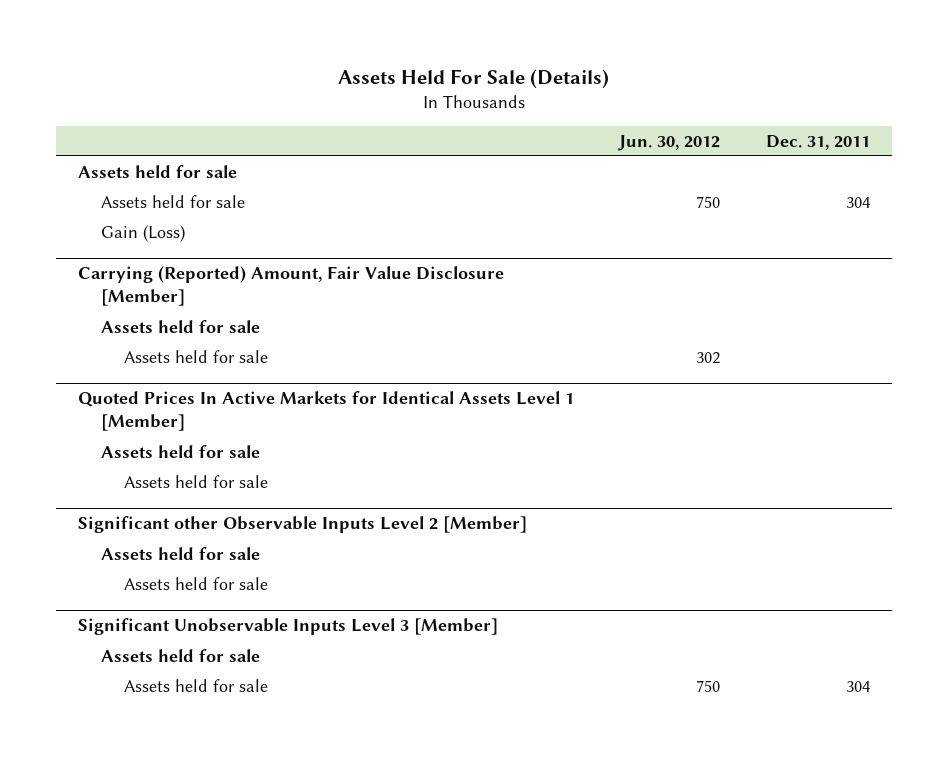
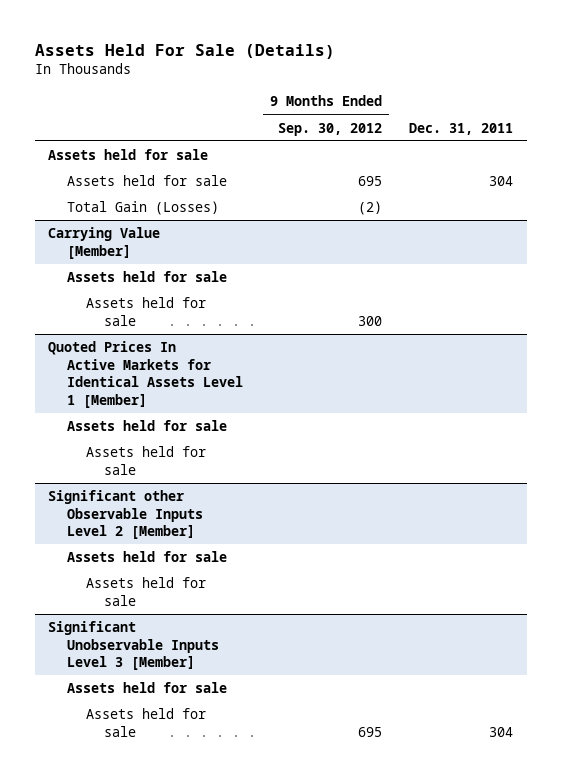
- | Jun. 30, 2012 | Dec. 31, 2011
+ | 9 Months Ended Sep. 30, 2012 | Dec. 31, 2011
- Gain (Loss)
- Carrying (Reported) Amount, Fair Value Disclosure [Member]
+ Total Gain (Losses) | (2) |
+ Carrying Value [Member]

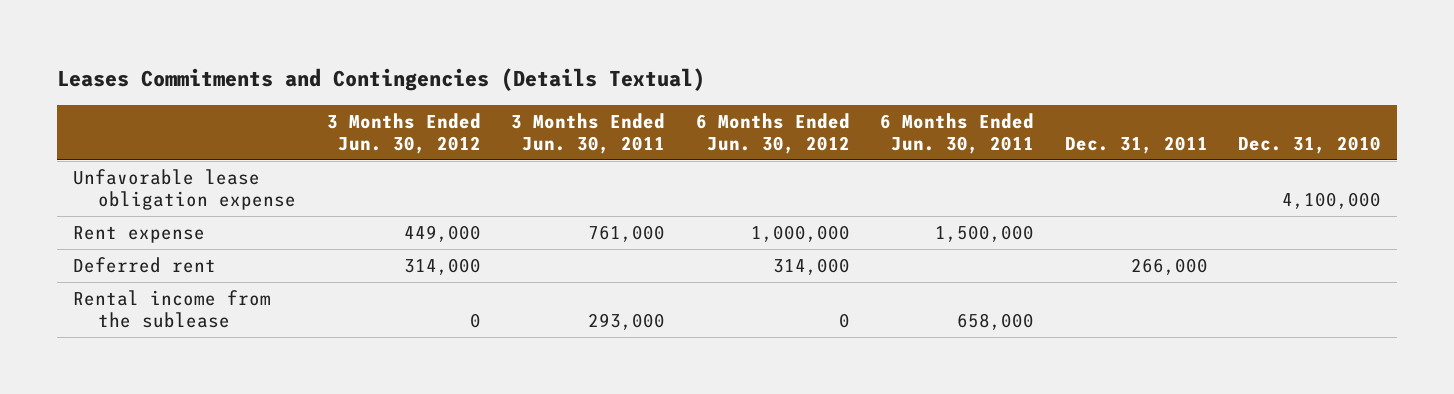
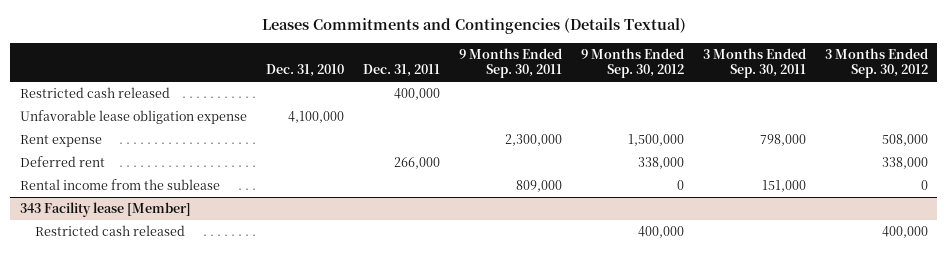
- | 3 Months Ended Jun. 30, 2012 | 3 Months Ended Jun. 30, 2011 | 6 Months Ended Jun. 30, 2012 | 6 Months Ended Jun. 30, 2011 | Dec. 31, 2011 | Dec. 31, 2010
+ | Dec. 31, 2010 | Dec. 31, 2011 | 9 Months Ended Sep. 30, 2011 | 9 Months Ended Sep. 30, 2012 | 3 Months Ended Sep. 30, 2011 | 3 Months Ended Sep. 30, 2012
+ Restricted cash released | | 400,000 | | | |
+ 343 Facility lease [Member]
+ Restricted cash released | | | | 400,000 | | 400,000

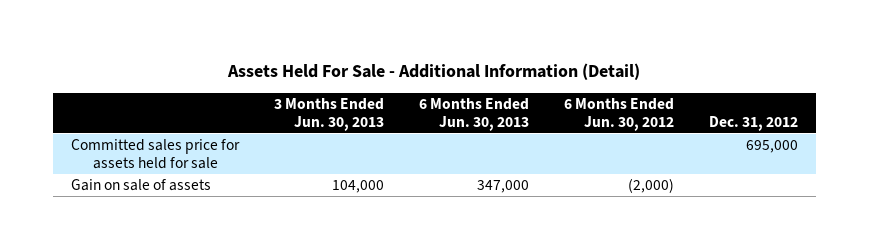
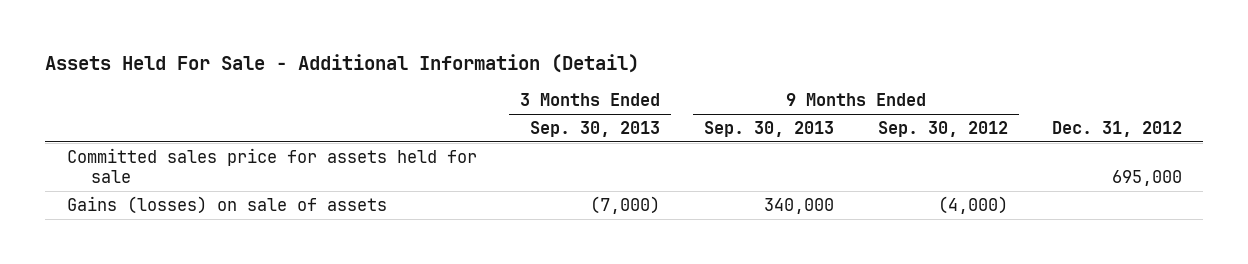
- | 3 Months Ended Jun. 30, 2013 | 6 Months Ended Jun. 30, 2013 | 6 Months Ended Jun. 30, 2012 | Dec. 31, 2012
+ | 3 Months Ended Sep. 30, 2013 | 9 Months Ended Sep. 30, 2013 | 9 Months Ended Sep. 30, 2012 | Dec. 31, 2012
- Gain on sale of assets | 104,000 | 347,000 | (2,000) |
+ Gains (losses) on sale of assets | (7,000) | 340,000 | (4,000) |

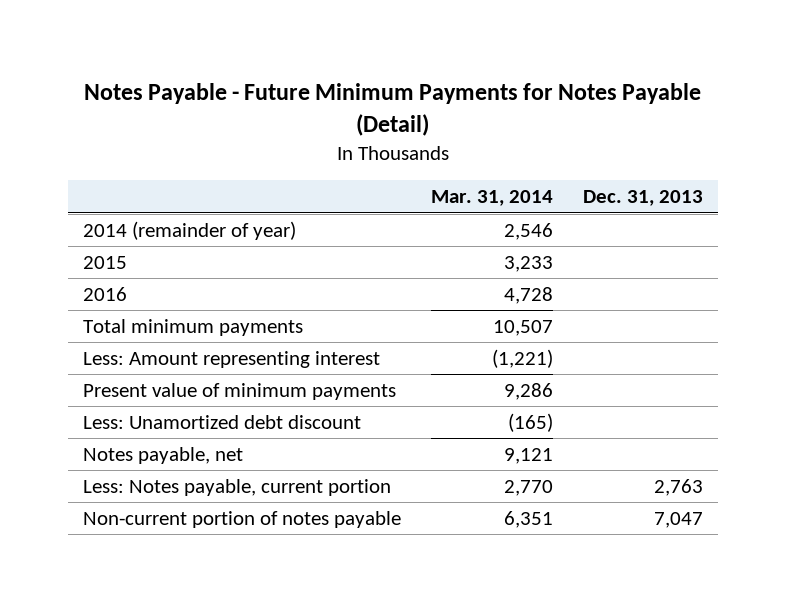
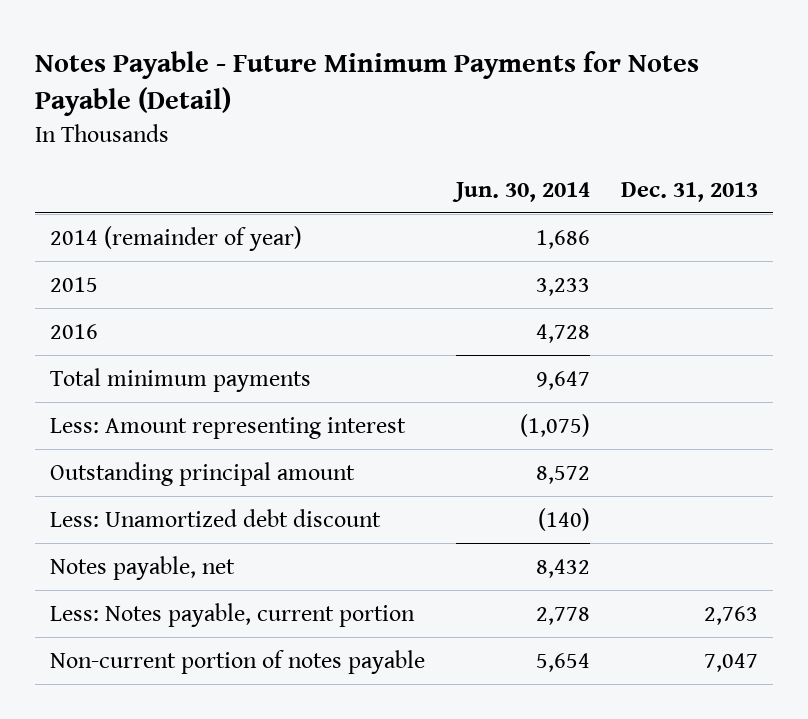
- | Mar. 31, 2014 | Dec. 31, 2013
+ | Jun. 30, 2014 | Dec. 31, 2013
- Present value of minimum payments | 9,286 |
+ Outstanding principal amount | 8,572 |

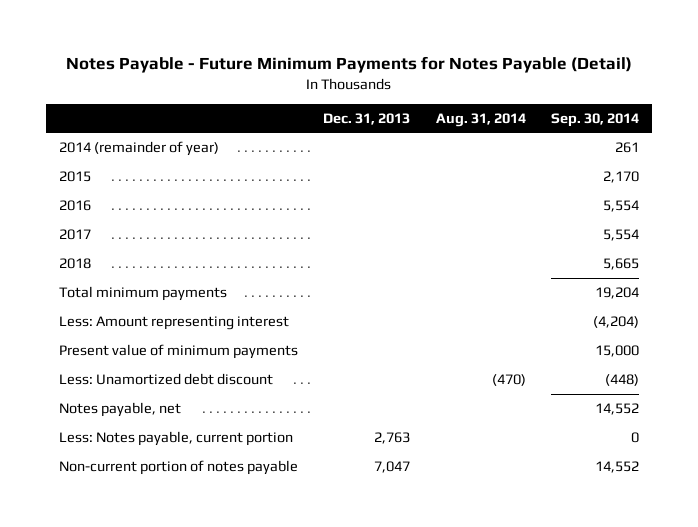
- | Jun. 30, 2014 | Dec. 31, 2013
+ | Dec. 31, 2013 | Aug. 31, 2014 | Sep. 30, 2014
+ 2017 | | | 5,554
+ 2018 | | | 5,665
- Outstanding principal amount | 8,572 |
+ Present value of minimum payments | | | 15,000

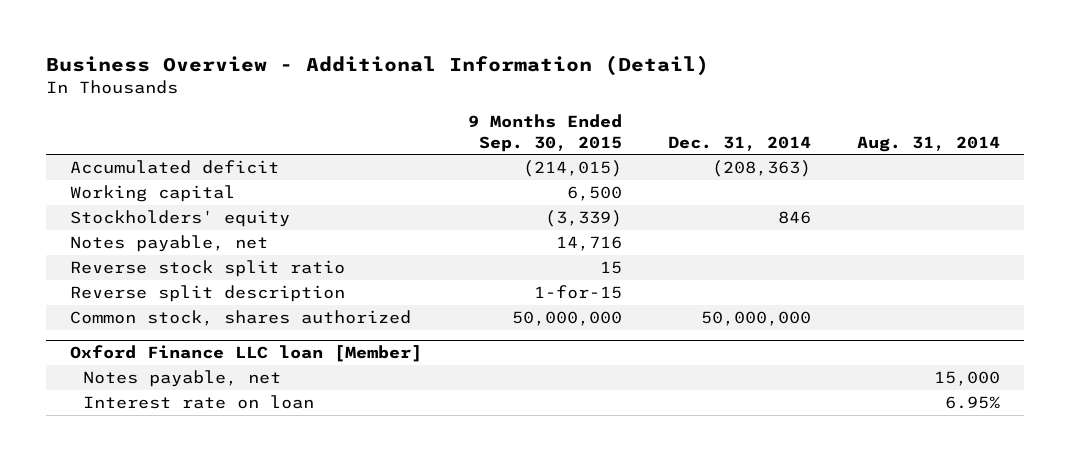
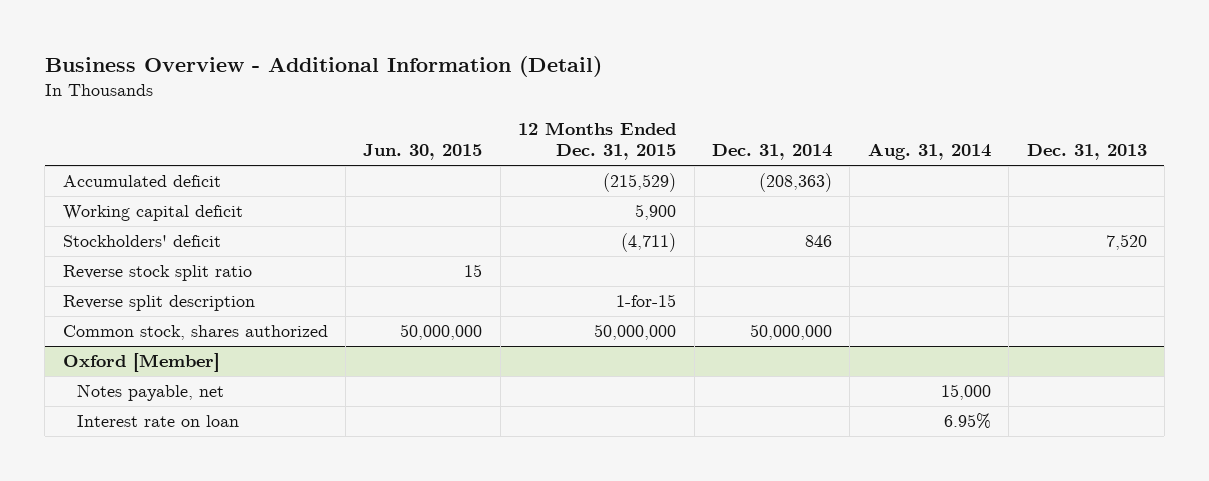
- | 9 Months Ended Sep. 30, 2015 | Dec. 31, 2014 | Aug. 31, 2014
+ | Jun. 30, 2015 | 12 Months Ended Dec. 31, 2015 | Dec. 31, 2014 | Aug. 31, 2014 | Dec. 31, 2013
- Working capital | 6,500 | |
- Stockholders' equity | (3,339) | 846 |
- Notes payable, net | 14,716 | |
+ Working capital deficit | | 5,900 | | |
+ Stockholders' deficit | | (4,711) | 846 | | 7,520
- Oxford Finance LLC loan [Member]
+ Oxford [Member]

